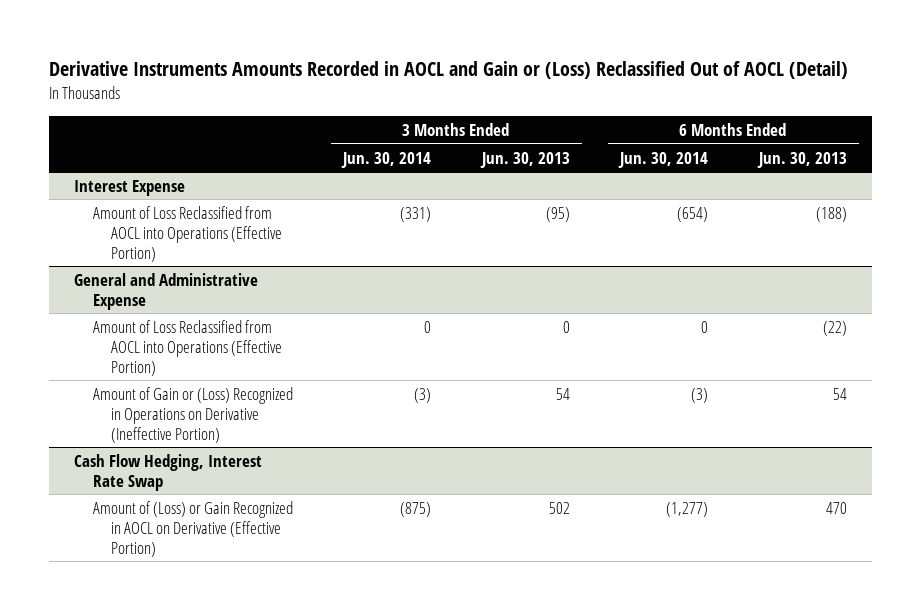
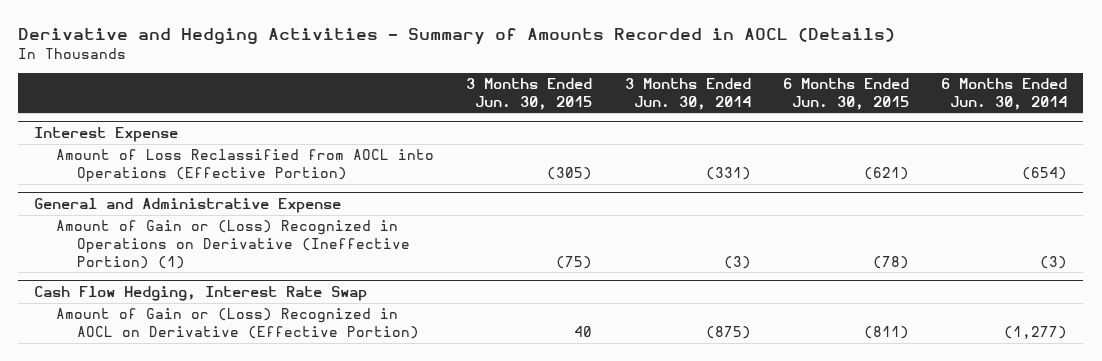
- Derivative Instruments Amounts Recorded in AOCL and Gain or (Loss) Reclassified Out of AOCL (Detail)
+ Derivative and Hedging Activities - Summary of Amounts Recorded in AOCL (Details)
- | 3 Months Ended Jun. 30, 2014 | 3 Months Ended Jun. 30, 2013 | 6 Months Ended Jun. 30, 2014 | 6 Months Ended Jun. 30, 2013
+ | 3 Months Ended Jun. 30, 2015 | 3 Months Ended Jun. 30, 2014 | 6 Months Ended Jun. 30, 2015 | 6 Months Ended Jun. 30, 2014
@ General and Administrative Expense
- Amount of Loss Reclassified from AOCL into Operations (Effective Portion) | 0 | 0 | 0 | (22)
- Amount of Gain or (Loss) Recognized in Operations on Derivative (Ineffective Portion) | (3) | 54 | (3) | 54
+ Amount of Gain or (Loss) Recognized in Operations on Derivative (Ineffective Portion) (1) | (75) | (3) | (78) | (3)
@ Cash Flow Hedging, Interest Rate Swap
- Amount of (Loss) or Gain Recognized in AOCL on Derivative (Effective Portion) | (875) | 502 | (1,277) | 470
+ Amount of Gain or (Loss) Recognized in AOCL on Derivative (Effective Portion) | 40 | (875) | (811) | (1,277)

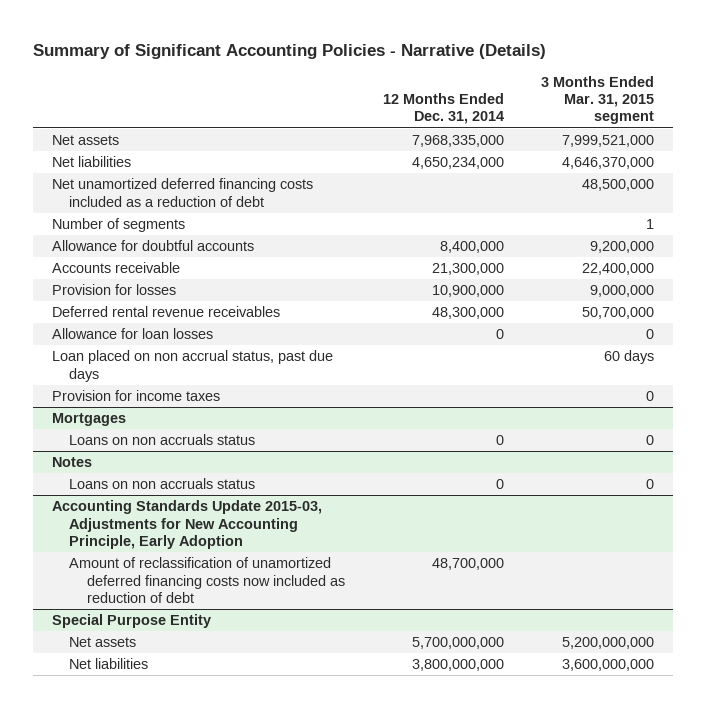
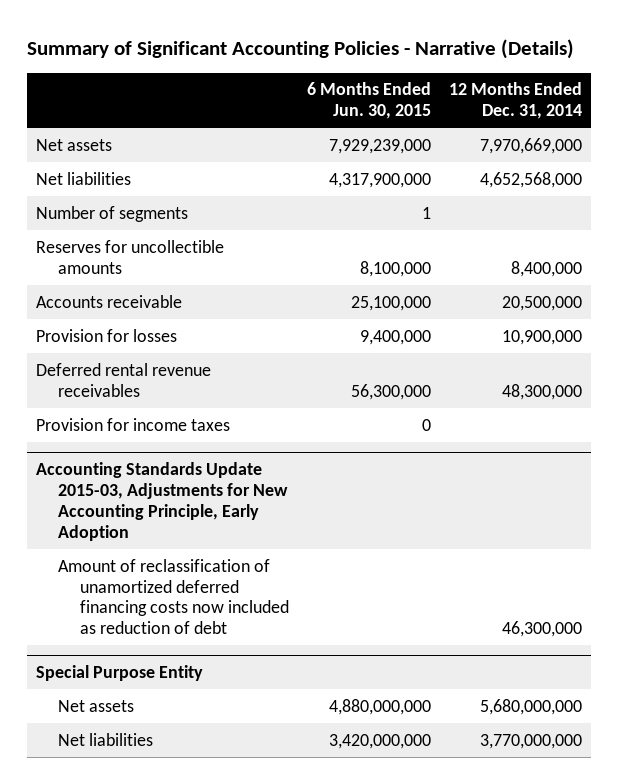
- | 12 Months Ended Dec. 31, 2014 | 3 Months Ended Mar. 31, 2015 segment
+ | 6 Months Ended Jun. 30, 2015 | 12 Months Ended Dec. 31, 2014
- Net assets | 7,968,335,000 | 7,999,521,000
- Net liabilities | 4,650,234,000 | 4,646,370,000
- Net unamortized deferred financing costs included as a reduction of debt | | 48,500,000
+ Net assets | 7,929,239,000 | 7,970,669,000
+ Net liabilities | 4,317,900,000 | 4,652,568,000
- Allowance for doubtful accounts | 8,400,000 | 9,200,000
- Accounts receivable | 21,300,000 | 22,400,000
+ Reserves for uncollectible amounts | 8,100,000 | 8,400,000
+ Accounts receivable | 25,100,000 | 20,500,000
- Allowance for loan losses | 0 | 0
- Loan placed on non accrual status, past due days | | 60 days
- Mortgages
- Loans on non accruals status | 0 | 0
- Notes
- Loans on non accruals status | 0 | 0
@ Accounting Standards Update 2015-03, Adjustments for New Accounting Principle, Early Adoption
- Amount of reclassification of unamortized deferred financing costs now included as reduction of debt | 48,700,000 |
+ Amount of reclassification of unamortized deferred financing costs now included as reduction of debt | | 46,300,000
@ Special Purpose Entity
- Net assets | 5,700,000,000 | 5,200,000,000
- Net liabilities | 3,800,000,000 | 3,600,000,000
+ Net assets | 4,880,000,000 | 5,680,000,000
+ Net liabilities | 3,420,000,000 | 3,770,000,000

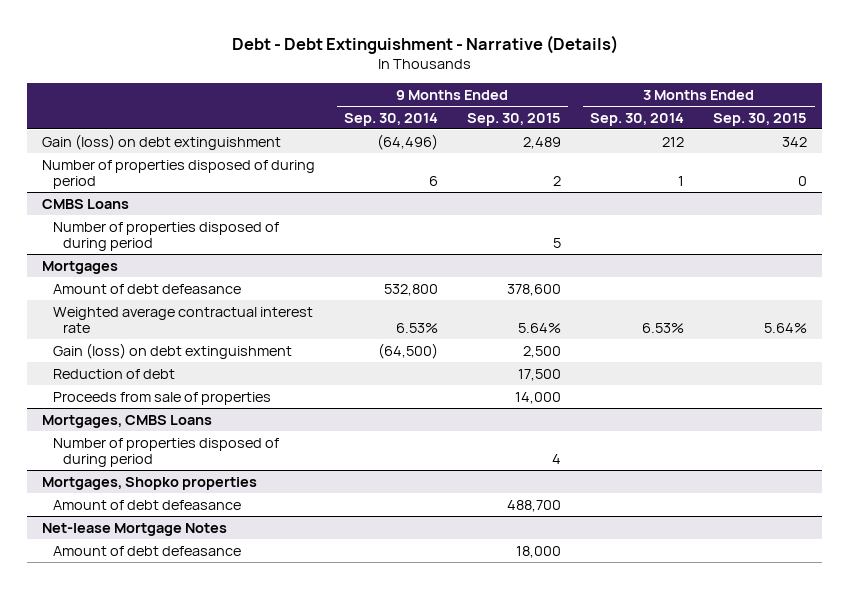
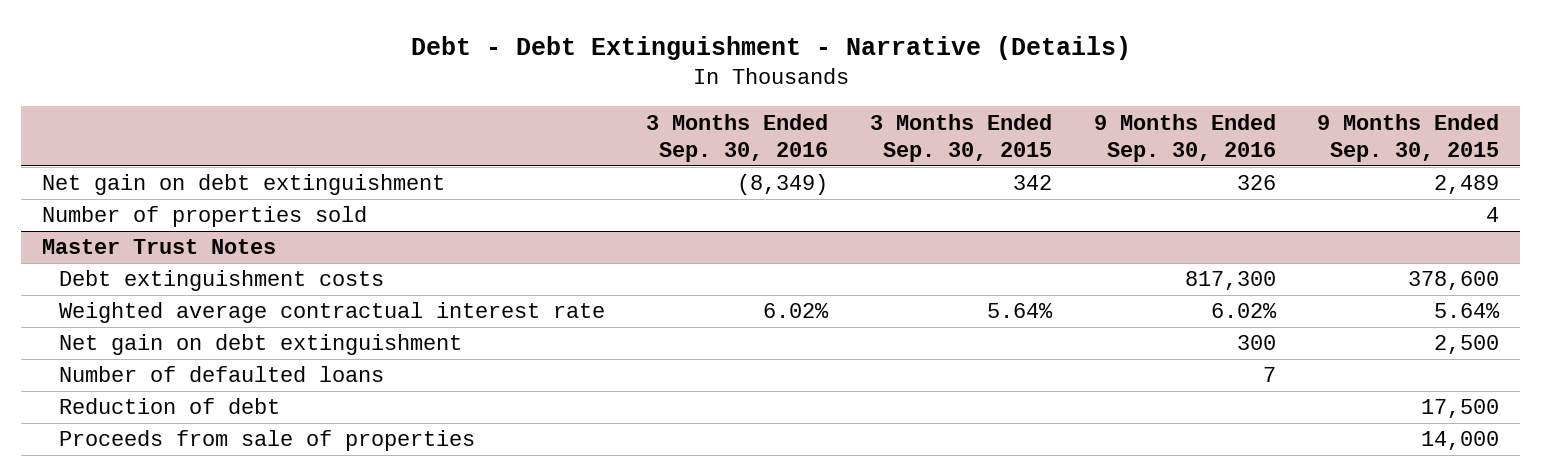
- | 9 Months Ended Sep. 30, 2014 | 9 Months Ended Sep. 30, 2015 | 3 Months Ended Sep. 30, 2014 | 3 Months Ended Sep. 30, 2015
+ | 3 Months Ended Sep. 30, 2016 | 3 Months Ended Sep. 30, 2015 | 9 Months Ended Sep. 30, 2016 | 9 Months Ended Sep. 30, 2015
- Gain (loss) on debt extinguishment | (64,496) | 2,489 | 212 | 342
- Number of properties disposed of during period | 6 | 2 | 1 | 0
- CMBS Loans
- Number of properties disposed of during period | | 5 | |
- Mortgages
- Amount of debt defeasance | 532,800 | 378,600 | |
+ Net gain on debt extinguishment | (8,349) | 342 | 326 | 2,489
+ Number of properties sold | | | | 4
+ Master Trust Notes
+ Debt extinguishment costs | | | 817,300 | 378,600
- Gain (loss) on debt extinguishment | (64,500) | 2,500 | |
+ Net gain on debt extinguishment | | | 300 | 2,500
+ Number of defaulted loans | | | 7 |
- Mortgages, CMBS Loans
- Number of properties disposed of during period | | 4 | |
- Mortgages, Shopko properties
- Amount of debt defeasance | | 488,700 | |
- Net-lease Mortgage Notes
- Amount of debt defeasance | | 18,000 | |

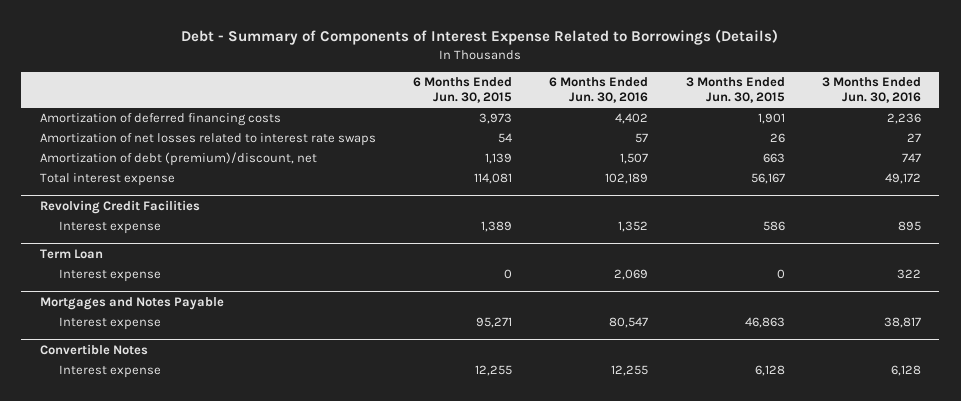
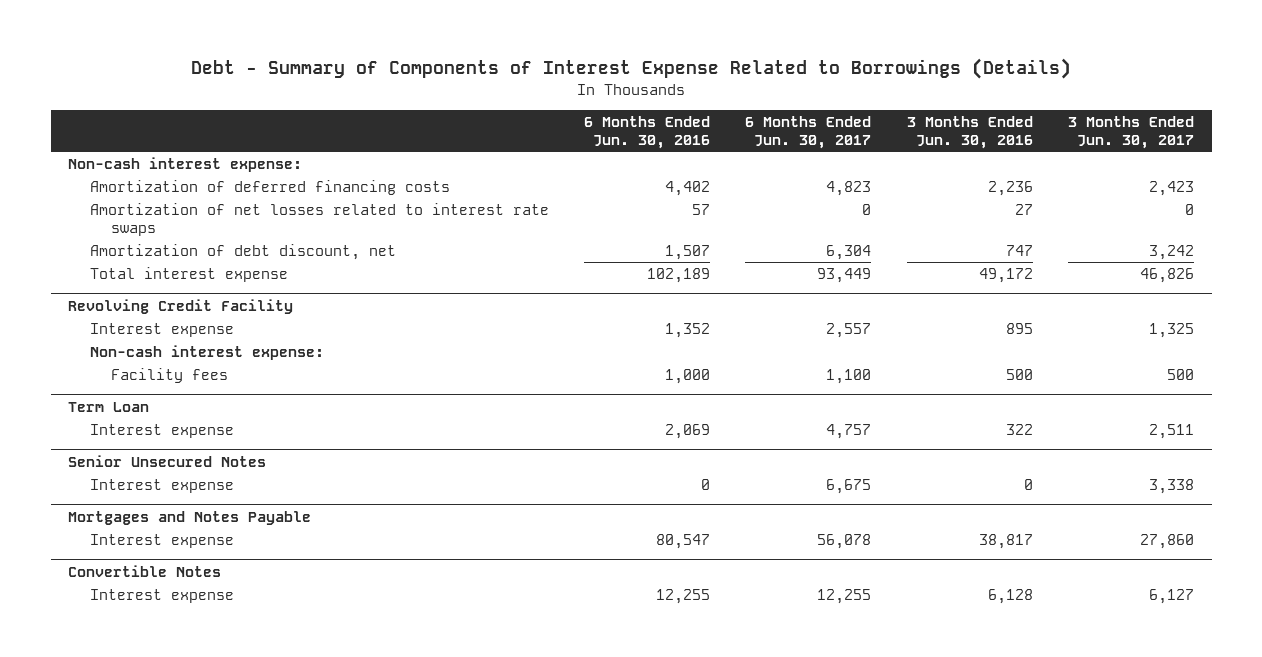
- | 6 Months Ended Jun. 30, 2015 | 6 Months Ended Jun. 30, 2016 | 3 Months Ended Jun. 30, 2015 | 3 Months Ended Jun. 30, 2016
+ | 6 Months Ended Jun. 30, 2016 | 6 Months Ended Jun. 30, 2017 | 3 Months Ended Jun. 30, 2016 | 3 Months Ended Jun. 30, 2017
+ Non-cash interest expense:
- Amortization of debt (premium)/discount, net | 1,139 | 1,507 | 663 | 747
+ Amortization of debt discount, net | 1,507 | 6,304 | 747 | 3,242
- Revolving Credit Facilities
+ Revolving Credit Facility
+ Non-cash interest expense:
+ Facility fees | 1,000 | 1,100 | 500 | 500
+ Senior Unsecured Notes
+ Interest expense | 0 | 6,675 | 0 | 3,338

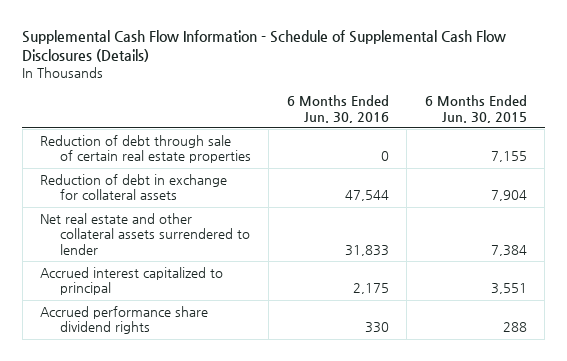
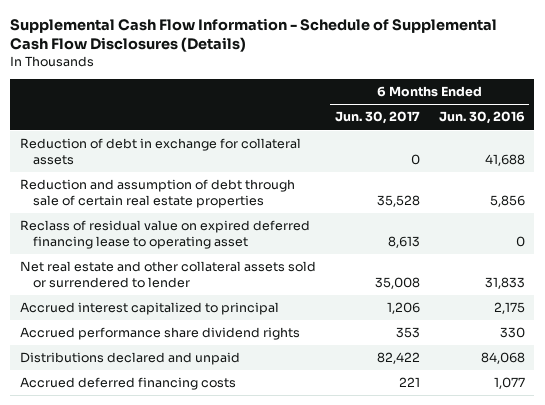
- | 6 Months Ended Jun. 30, 2016 | 6 Months Ended Jun. 30, 2015
+ | 6 Months Ended Jun. 30, 2017 | 6 Months Ended Jun. 30, 2016
- Reduction of debt through sale of certain real estate properties | 0 | 7,155
- Reduction of debt in exchange for collateral assets | 47,544 | 7,904
- Net real estate and other collateral assets surrendered to lender | 31,833 | 7,384
+ Reduction of debt in exchange for collateral assets | 0 | 41,688
+ Reduction and assumption of debt through sale of certain real estate properties | 35,528 | 5,856
+ Reclass of residual value on expired deferred financing lease to operating asset | 8,613 | 0
+ Net real estate and other collateral assets sold or surrendered to lender | 35,008 | 31,833
+ Distributions declared and unpaid | 82,422 | 84,068
+ Accrued deferred financing costs | 221 | 1,077

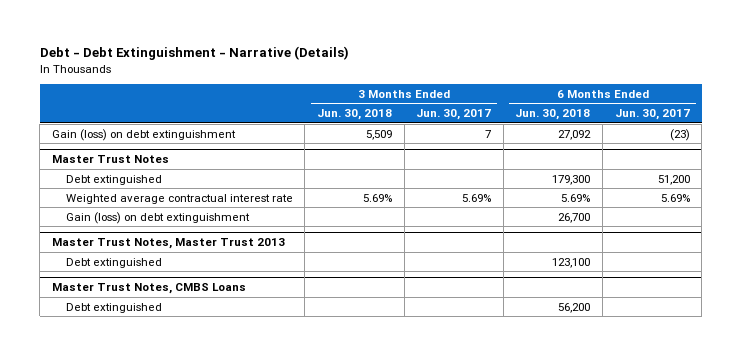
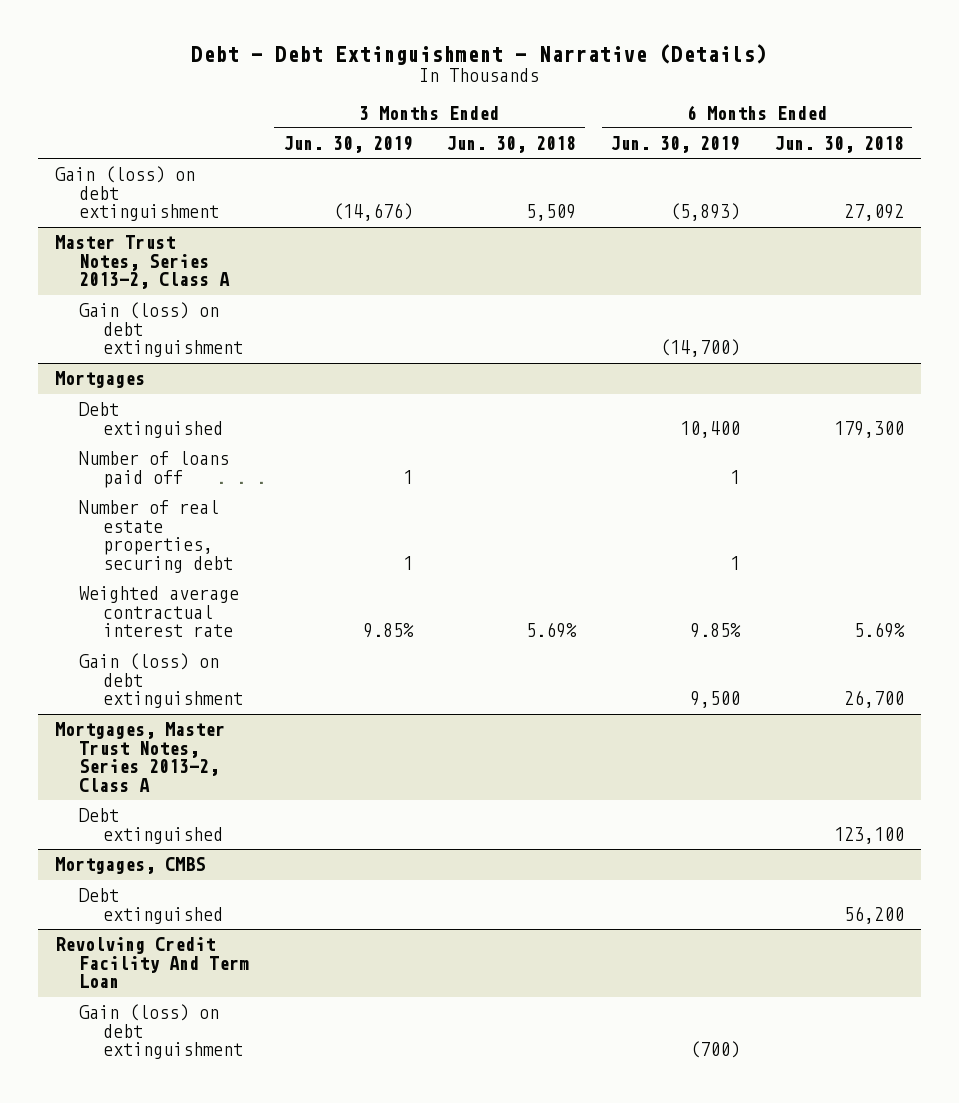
- | 3 Months Ended Jun. 30, 2018 | 3 Months Ended Jun. 30, 2017 | 6 Months Ended Jun. 30, 2018 | 6 Months Ended Jun. 30, 2017
+ | 3 Months Ended Jun. 30, 2019 | 3 Months Ended Jun. 30, 2018 | 6 Months Ended Jun. 30, 2019 | 6 Months Ended Jun. 30, 2018
- Master Trust Notes
+ Master Trust Notes, Series 2013-2, Class A
+ Gain (loss) on debt extinguishment | | | (14,700) |
+ Mortgages
+ Number of loans paid off | 1 | | 1 |
+ Number of real estate properties, securing debt | 1 | | 1 |
- Master Trust Notes, Master Trust 2013
+ Mortgages, Master Trust Notes, Series 2013-2, Class A
- Master Trust Notes, CMBS Loans
+ Mortgages, CMBS
+ Revolving Credit Facility And Term Loan
+ Gain (loss) on debt extinguishment | | | (700) |

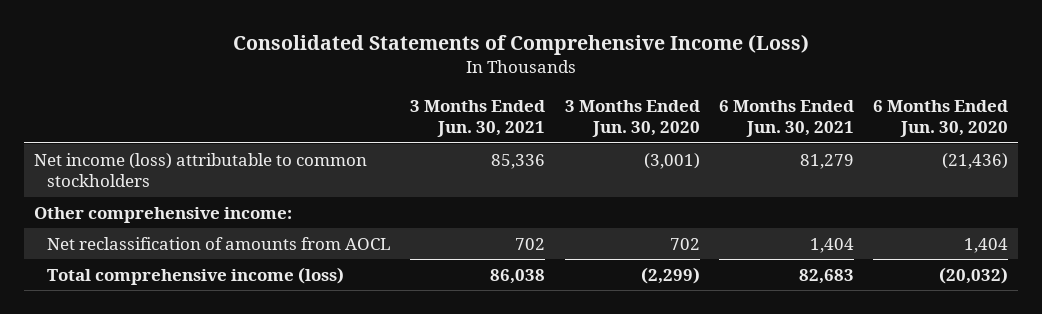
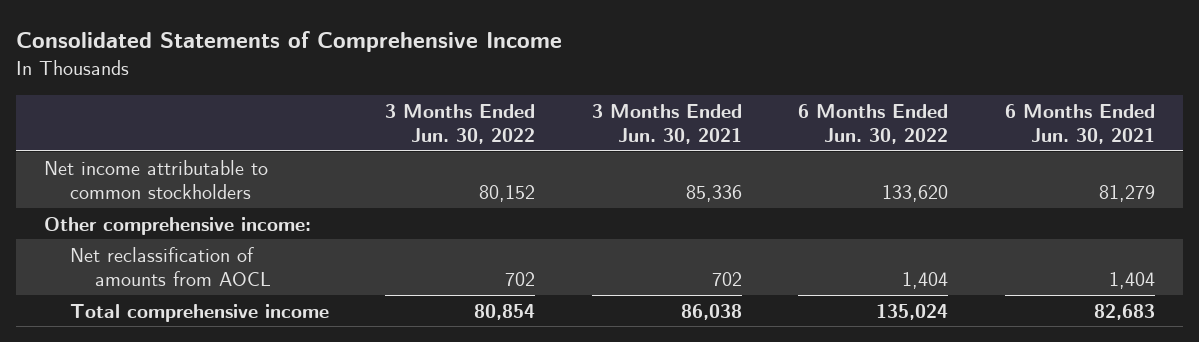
- Consolidated Statements of Comprehensive Income (Loss)
+ Consolidated Statements of Comprehensive Income
- | 3 Months Ended Jun. 30, 2021 | 3 Months Ended Jun. 30, 2020 | 6 Months Ended Jun. 30, 2021 | 6 Months Ended Jun. 30, 2020
+ | 3 Months Ended Jun. 30, 2022 | 3 Months Ended Jun. 30, 2021 | 6 Months Ended Jun. 30, 2022 | 6 Months Ended Jun. 30, 2021
- Net income (loss) attributable to common stockholders | 85,336 | (3,001) | 81,279 | (21,436)
+ Net income attributable to common stockholders | 80,152 | 85,336 | 133,620 | 81,279
- Total comprehensive income (loss) | 86,038 | (2,299) | 82,683 | (20,032)
+ Total comprehensive income | 80,854 | 86,038 | 135,024 | 82,683

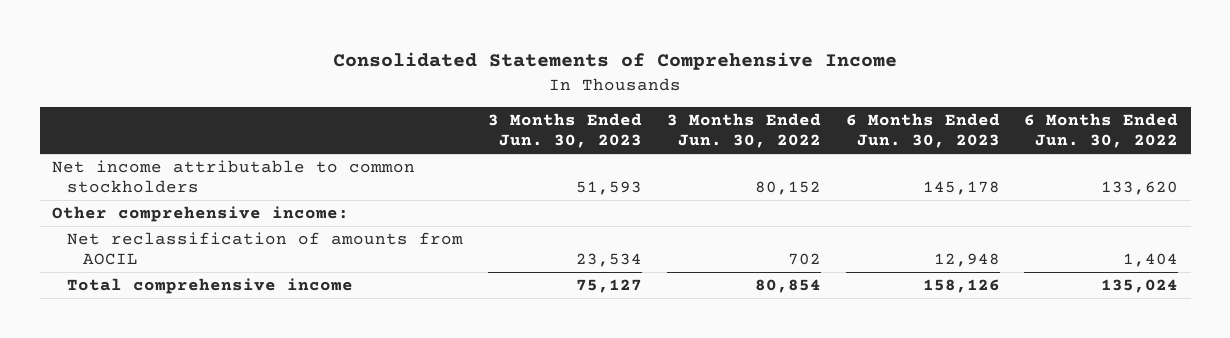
- | 3 Months Ended Jun. 30, 2022 | 3 Months Ended Jun. 30, 2021 | 6 Months Ended Jun. 30, 2022 | 6 Months Ended Jun. 30, 2021
+ | 3 Months Ended Jun. 30, 2023 | 3 Months Ended Jun. 30, 2022 | 6 Months Ended Jun. 30, 2023 | 6 Months Ended Jun. 30, 2022
- Net reclassification of amounts from AOCL | 702 | 702 | 1,404 | 1,404
+ Net reclassification of amounts from AOCIL | 23,534 | 702 | 12,948 | 1,404

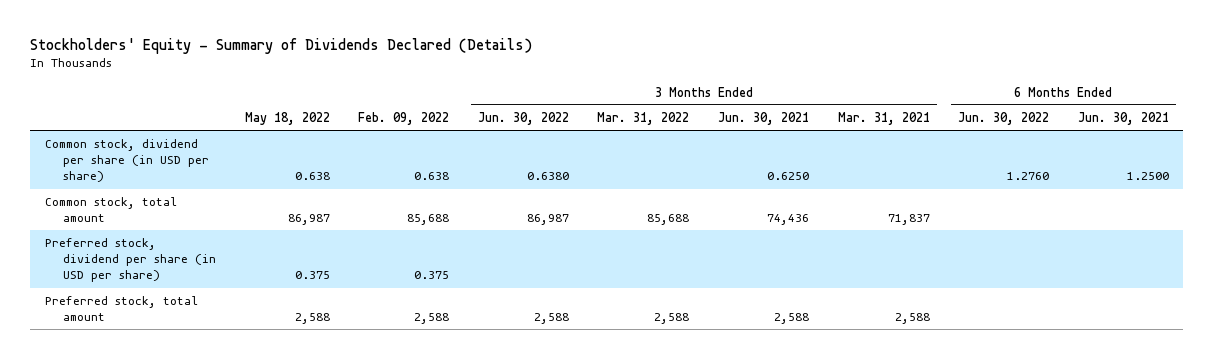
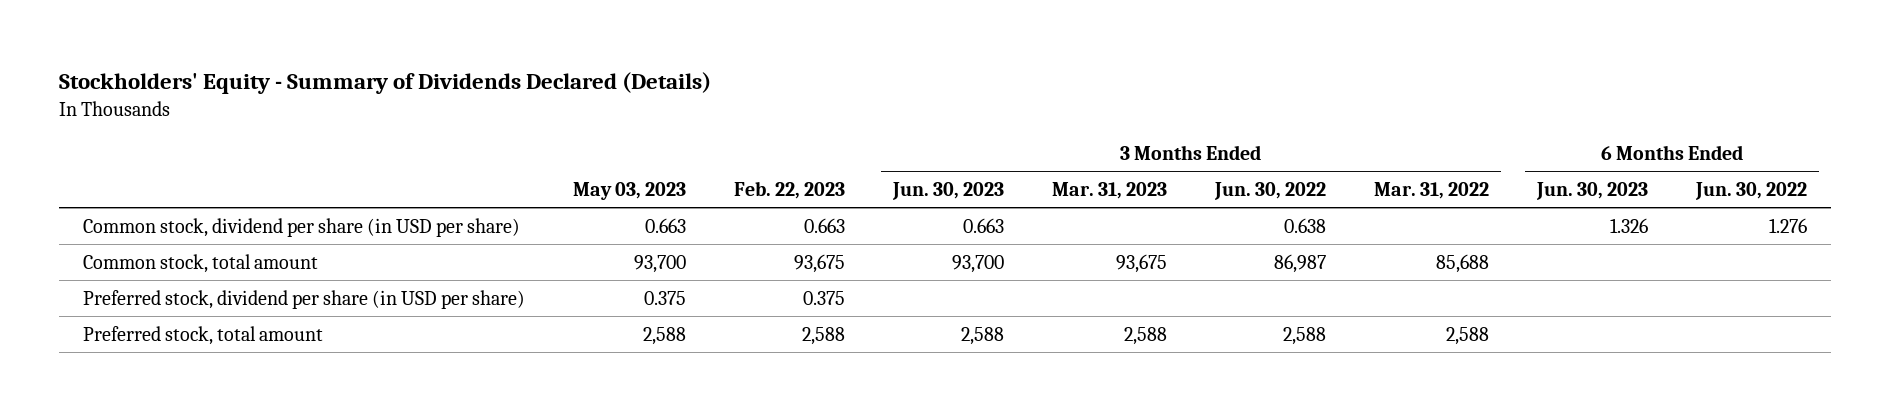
- | May 18, 2022 | Feb. 09, 2022 | 3 Months Ended Jun. 30, 2022 | 3 Months Ended Mar. 31, 2022 | 3 Months Ended Jun. 30, 2021 | 3 Months Ended Mar. 31, 2021 | 6 Months Ended Jun. 30, 2022 | 6 Months Ended Jun. 30, 2021
+ | May 03, 2023 | Feb. 22, 2023 | 3 Months Ended Jun. 30, 2023 | 3 Months Ended Mar. 31, 2023 | 3 Months Ended Jun. 30, 2022 | 3 Months Ended Mar. 31, 2022 | 6 Months Ended Jun. 30, 2023 | 6 Months Ended Jun. 30, 2022
- Common stock, dividend per share (in USD per share) | 0.638 | 0.638 | 0.6380 | | 0.6250 | | 1.2760 | 1.2500
+ Common stock, dividend per share (in USD per share) | 0.663 | 0.663 | 0.663 | | 0.638 | | 1.326 | 1.276

